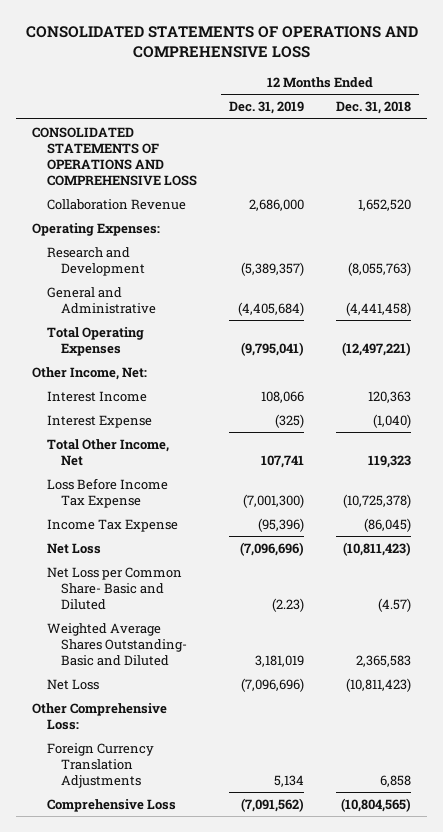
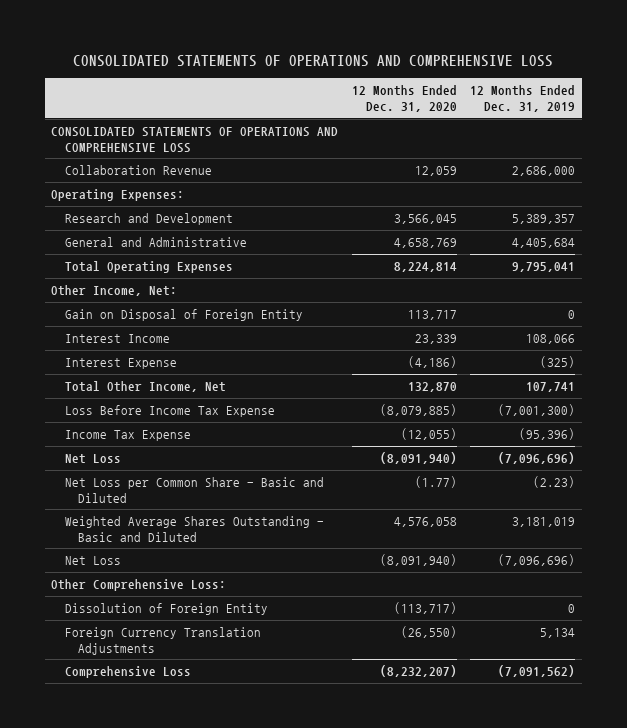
- | 12 Months Ended Dec. 31, 2019 | 12 Months Ended Dec. 31, 2018
+ | 12 Months Ended Dec. 31, 2020 | 12 Months Ended Dec. 31, 2019
- Research and Development | (5,389,357) | (8,055,763)
- General and Administrative | (4,405,684) | (4,441,458)
- Total Operating Expenses | (9,795,041) | (12,497,221)
+ Research and Development | 3,566,045 | 5,389,357
+ General and Administrative | 4,658,769 | 4,405,684
+ Total Operating Expenses | 8,224,814 | 9,795,041
+ Gain on Disposal of Foreign Entity | 113,717 | 0
- Net Loss per Common Share- Basic and Diluted | (2.23) | (4.57)
- Weighted Average Shares Outstanding- Basic and Diluted | 3,181,019 | 2,365,583
+ Net Loss per Common Share - Basic and Diluted | (1.77) | (2.23)
+ Weighted Average Shares Outstanding - Basic and Diluted | 4,576,058 | 3,181,019
+ Dissolution of Foreign Entity | (113,717) | 0

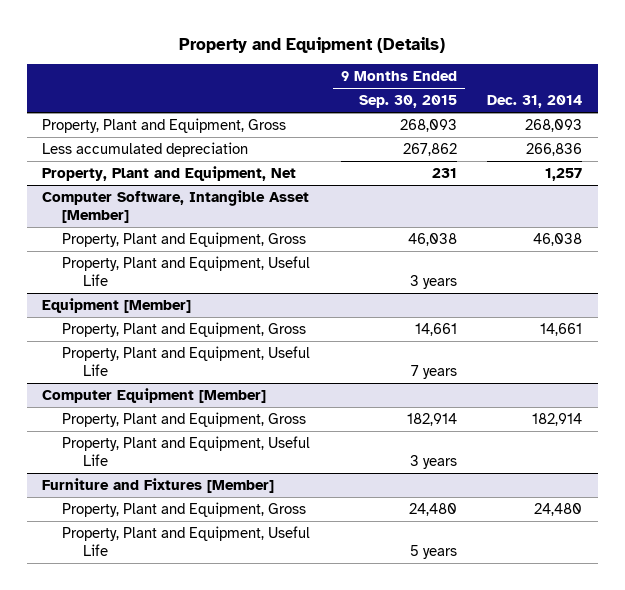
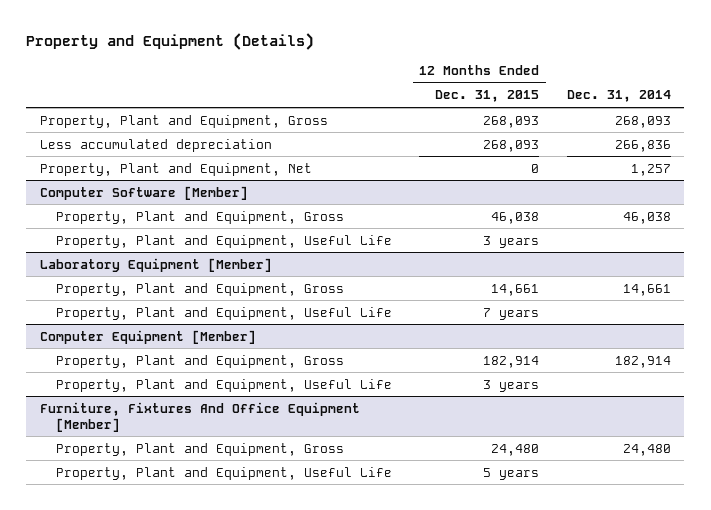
- | 9 Months Ended Sep. 30, 2015 | Dec. 31, 2014
+ | 12 Months Ended Dec. 31, 2015 | Dec. 31, 2014
- Computer Software, Intangible Asset [Member]
+ Computer Software [Member]
- Equipment [Member]
+ Laboratory Equipment [Member]
- Furniture and Fixtures [Member]
+ Furniture, Fixtures And Office Equipment [Member]

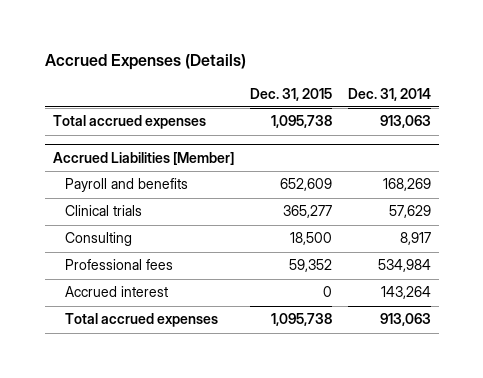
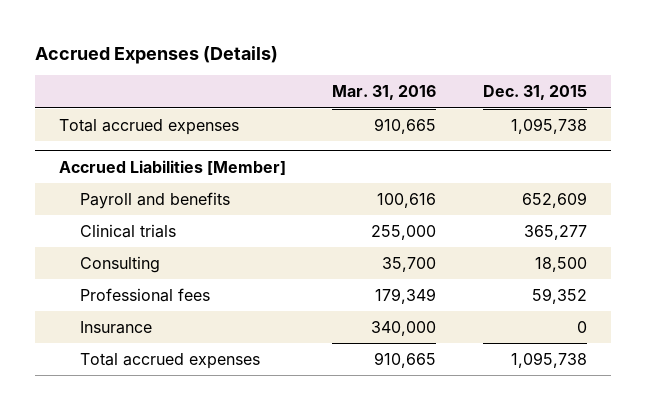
- | Dec. 31, 2015 | Dec. 31, 2014
+ | Mar. 31, 2016 | Dec. 31, 2015
@ Accrued Liabilities [Member]
- Accrued interest | 0 | 143,264
+ Insurance | 340,000 | 0

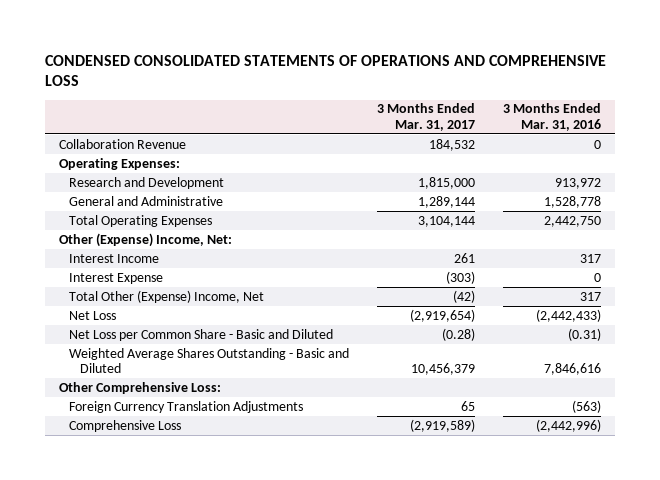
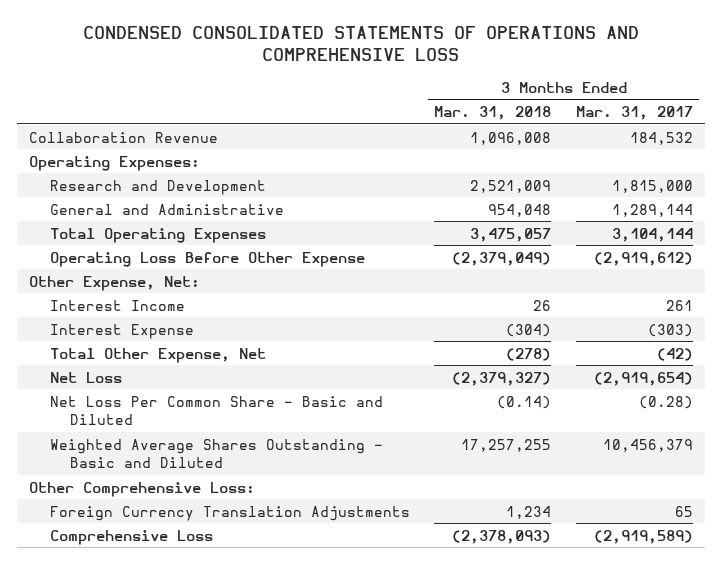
- | 3 Months Ended Mar. 31, 2017 | 3 Months Ended Mar. 31, 2016
+ | 3 Months Ended Mar. 31, 2018 | 3 Months Ended Mar. 31, 2017
- Other (Expense) Income, Net:
+ Operating Loss Before Other Expense | (2,379,049) | (2,919,612)
+ Other Expense, Net:
- Total Other (Expense) Income, Net | (42) | 317
+ Total Other Expense, Net | (278) | (42)
- Net Loss per Common Share - Basic and Diluted | (0.28) | (0.31)
+ Net Loss Per Common Share - Basic and Diluted | (0.14) | (0.28)

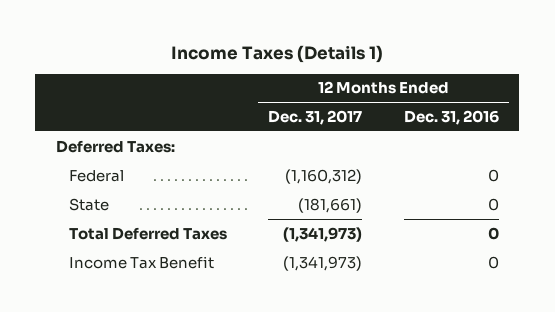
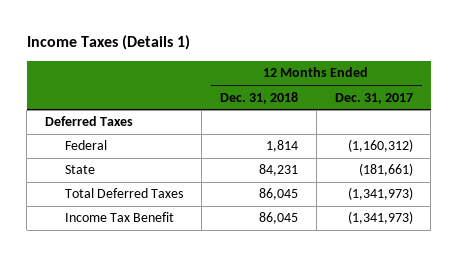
- | 12 Months Ended Dec. 31, 2017 | 12 Months Ended Dec. 31, 2016
+ | 12 Months Ended Dec. 31, 2018 | 12 Months Ended Dec. 31, 2017
- Deferred Taxes:
+ Deferred Taxes

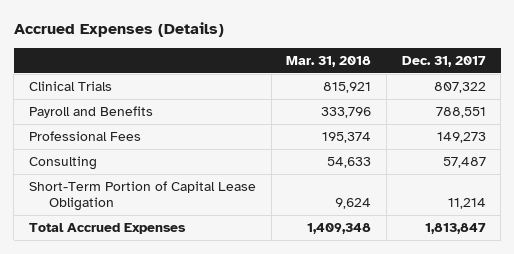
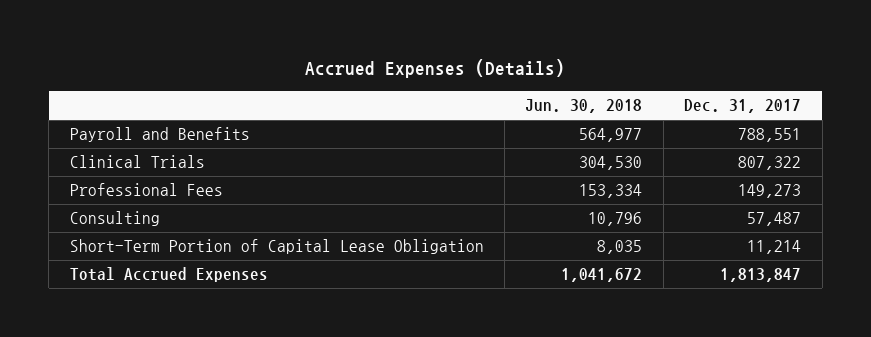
- | Mar. 31, 2018 | Dec. 31, 2017
+ | Jun. 30, 2018 | Dec. 31, 2017
moved down: Clinical Trials | 304,530 | 807,322

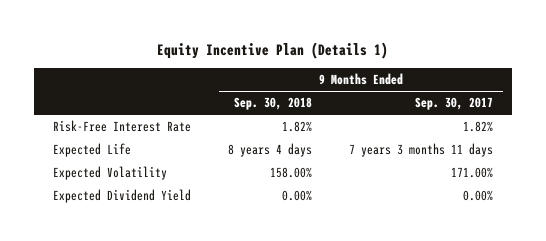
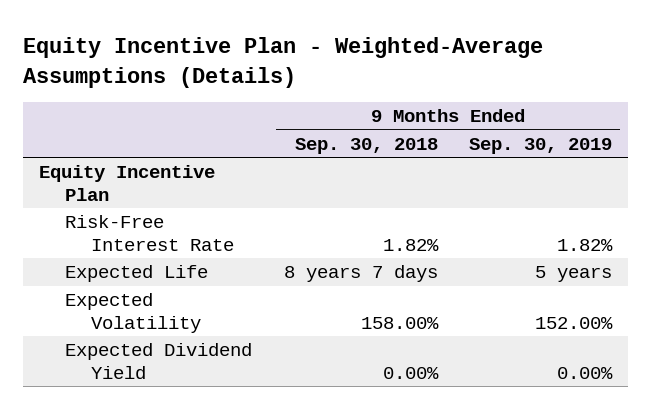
- Equity Incentive Plan (Details 1)
+ Equity Incentive Plan - Weighted-Average Assumptions (Details)
- | 9 Months Ended Sep. 30, 2018 | 9 Months Ended Sep. 30, 2017
+ | 9 Months Ended Sep. 30, 2018 | 9 Months Ended Sep. 30, 2019
+ Equity Incentive Plan
- Expected Life | 8 years 4 days | 7 years 3 months 11 days
+ Expected Life | 8 years 7 days | 5 years

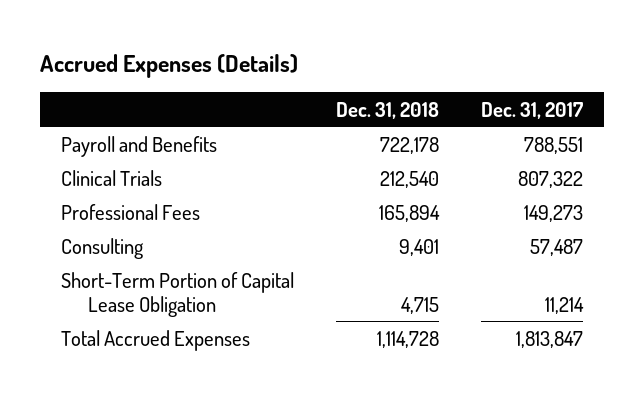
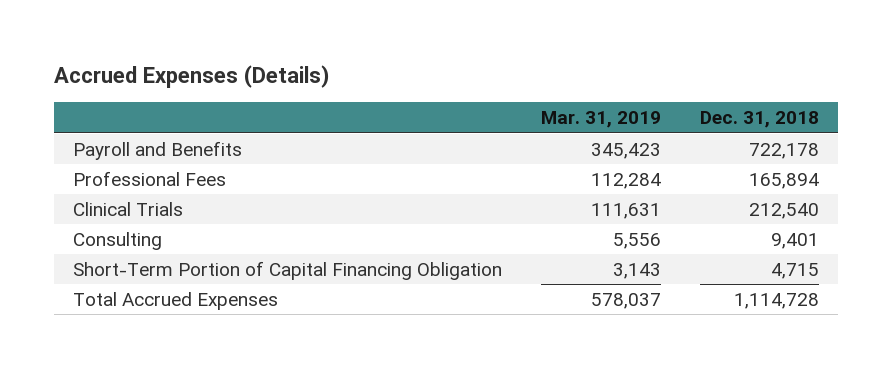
- | Dec. 31, 2018 | Dec. 31, 2017
+ | Mar. 31, 2019 | Dec. 31, 2018
moved down: Clinical Trials | 111,631 | 212,540
- Short-Term Portion of Capital Lease Obligation | 4,715 | 11,214
+ Short-Term Portion of Capital Financing Obligation | 3,143 | 4,715

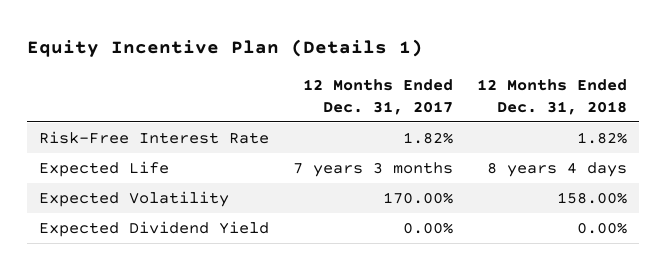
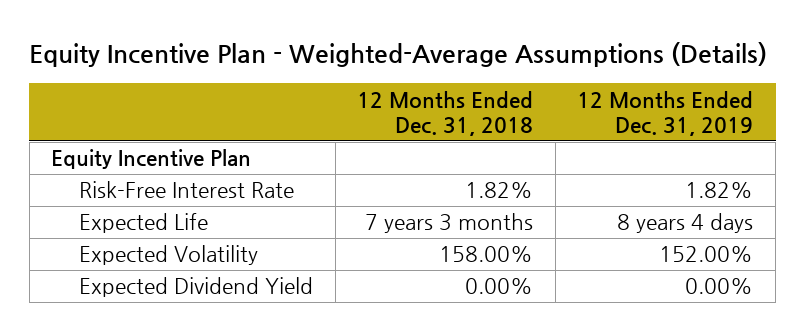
- Equity Incentive Plan (Details 1)
+ Equity Incentive Plan - Weighted-Average Assumptions (Details)
- | 12 Months Ended Dec. 31, 2017 | 12 Months Ended Dec. 31, 2018
+ | 12 Months Ended Dec. 31, 2018 | 12 Months Ended Dec. 31, 2019
+ Equity Incentive Plan
- Expected Life | 7 years 3 months | 8 years 4 days
+ Expected Life | 7 years 3 months | 8 years 4 days

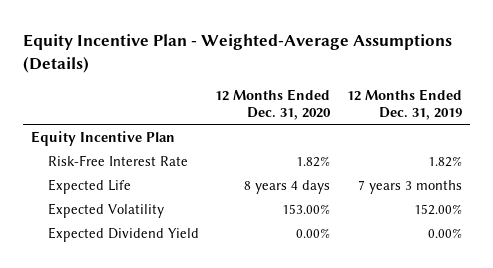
- | 12 Months Ended Dec. 31, 2018 | 12 Months Ended Dec. 31, 2019
+ | 12 Months Ended Dec. 31, 2020 | 12 Months Ended Dec. 31, 2019
- Expected Life | 7 years 3 months | 8 years 4 days
+ Expected Life | 8 years 4 days | 7 years 3 months

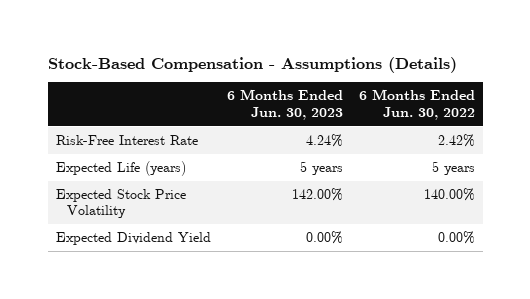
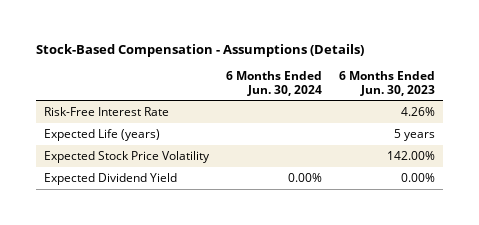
- | 6 Months Ended Jun. 30, 2023 | 6 Months Ended Jun. 30, 2022
+ | 6 Months Ended Jun. 30, 2024 | 6 Months Ended Jun. 30, 2023
- Risk-Free Interest Rate | 4.24% | 2.42%
+ Risk-Free Interest Rate | | 4.26%

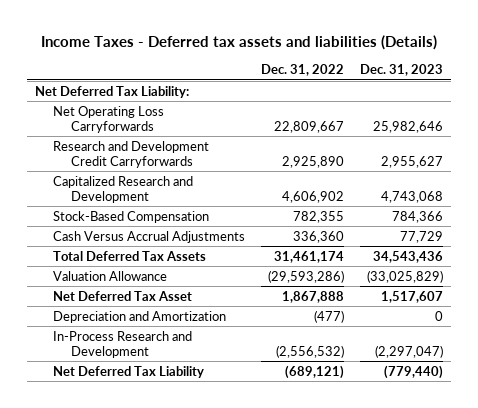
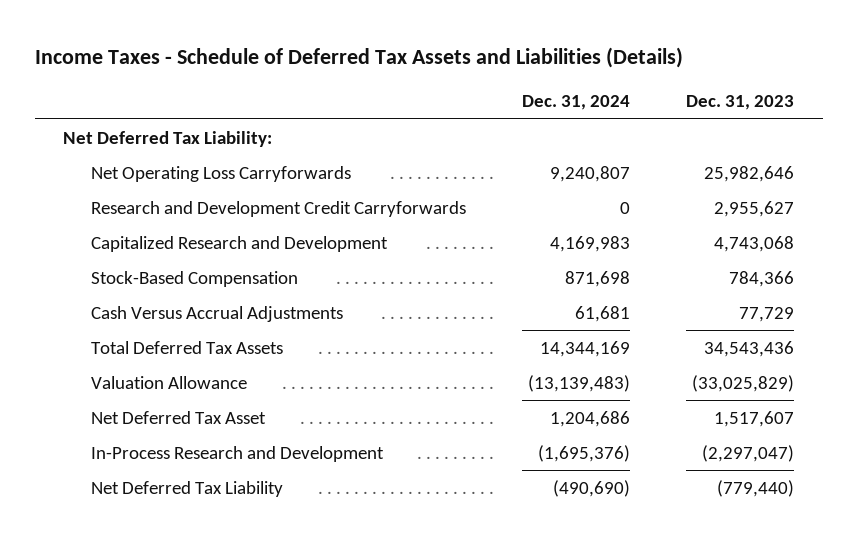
- Income Taxes - Deferred tax assets and liabilities (Details)
+ Income Taxes - Schedule of Deferred Tax Assets and Liabilities (Details)
- | Dec. 31, 2022 | Dec. 31, 2023
+ | Dec. 31, 2024 | Dec. 31, 2023
- Depreciation and Amortization | (477) | 0

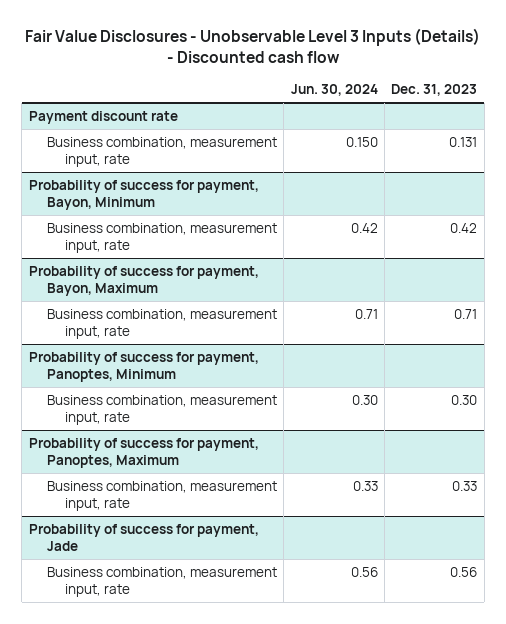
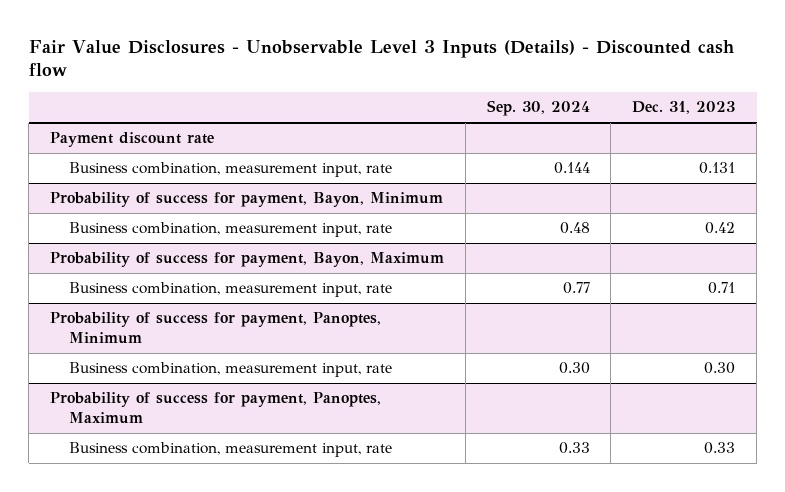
- | Jun. 30, 2024 | Dec. 31, 2023
+ | Sep. 30, 2024 | Dec. 31, 2023
- Probability of success for payment, Jade
- Business combination, measurement input, rate | 0.56 | 0.56

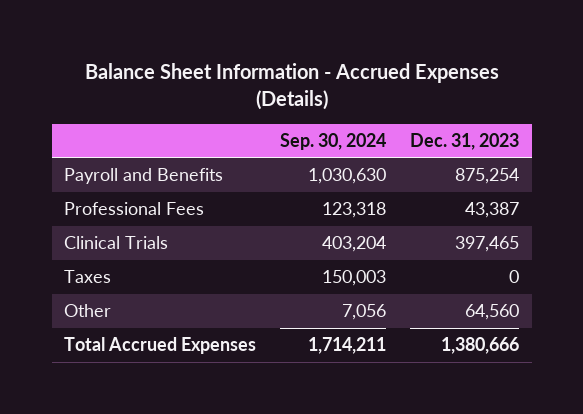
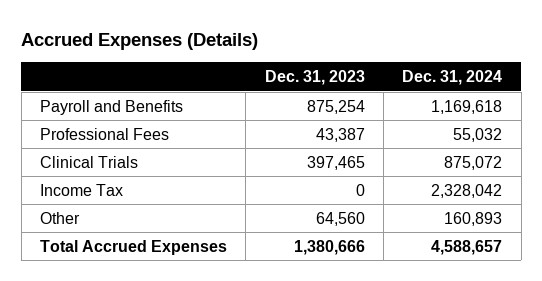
- Balance Sheet Information - Accrued Expenses (Details)
+ Accrued Expenses (Details)
- | Sep. 30, 2024 | Dec. 31, 2023
+ | Dec. 31, 2023 | Dec. 31, 2024
- Taxes | 150,003 | 0
+ Income Tax | 0 | 2,328,042

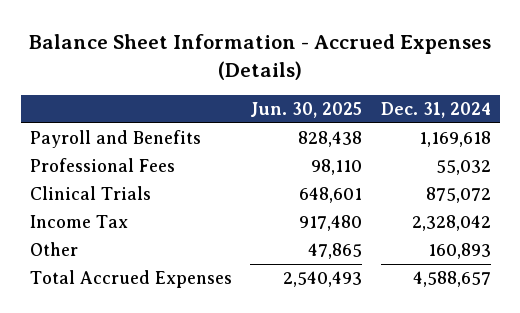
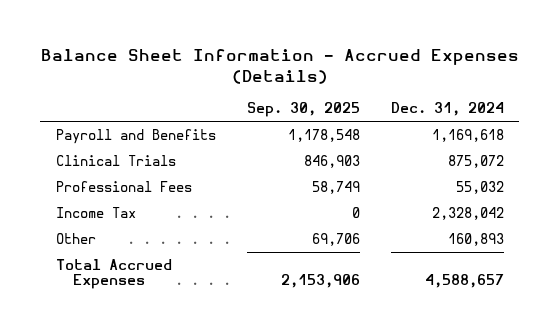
- | Jun. 30, 2025 | Dec. 31, 2024
+ | Sep. 30, 2025 | Dec. 31, 2024
moved down: Professional Fees | 58,749 | 55,032

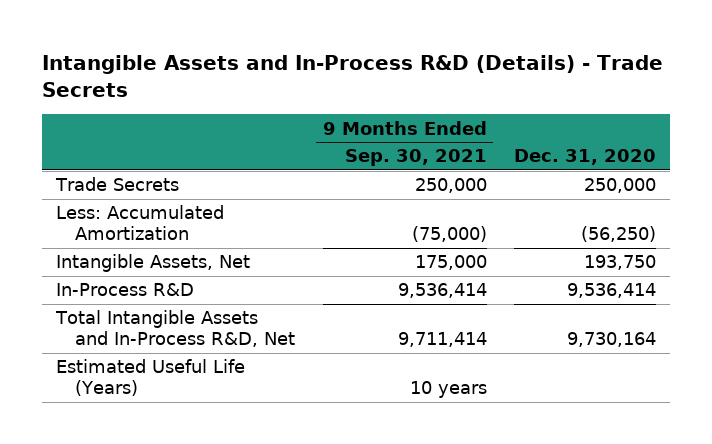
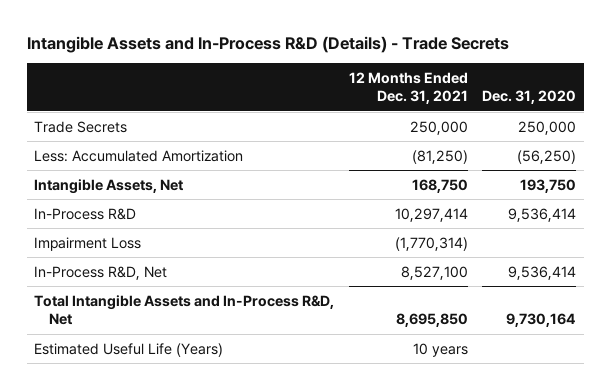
- | 9 Months Ended Sep. 30, 2021 | Dec. 31, 2020
+ | 12 Months Ended Dec. 31, 2021 | Dec. 31, 2020
+ Impairment Loss | (1,770,314) |
+ In-Process R&D, Net | 8,527,100 | 9,536,414

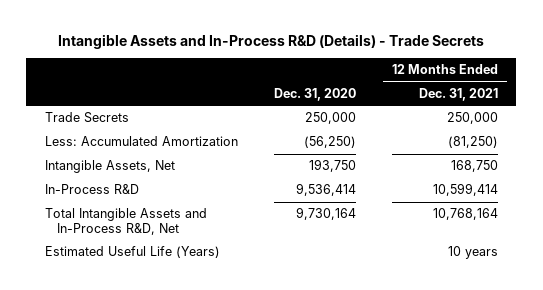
- | 12 Months Ended Dec. 31, 2021 | Dec. 31, 2020
+ | Dec. 31, 2020 | 12 Months Ended Dec. 31, 2021
- In-Process R&D | 10,297,414 | 9,536,414
- Impairment Loss | (1,770,314) |
- In-Process R&D, Net | 8,527,100 | 9,536,414
- Total Intangible Assets and In-Process R&D, Net | 8,695,850 | 9,730,164
+ In-Process R&D | 9,536,414 | 10,599,414
+ Total Intangible Assets and In-Process R&D, Net | 9,730,164 | 10,768,164

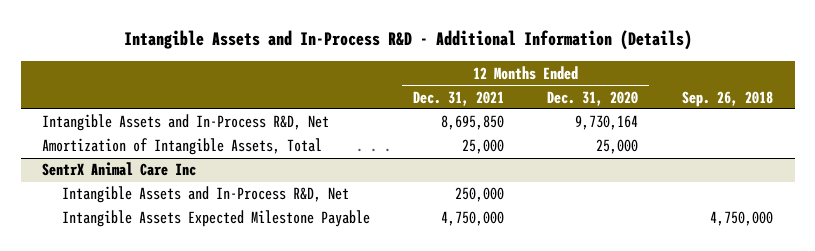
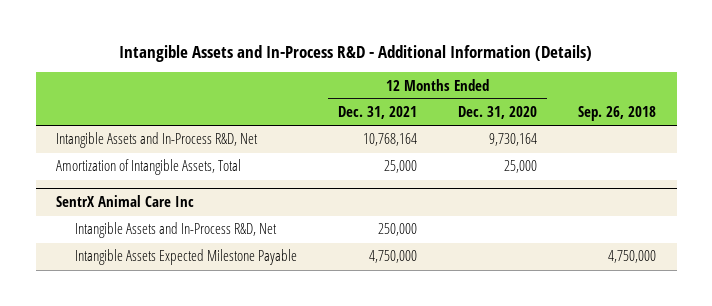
- Intangible Assets and In-Process R&D, Net | 8,695,850 | 9,730,164 |
+ Intangible Assets and In-Process R&D, Net | 10,768,164 | 9,730,164 |

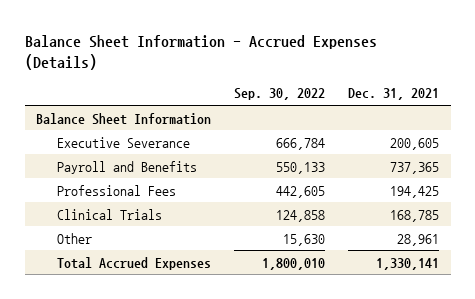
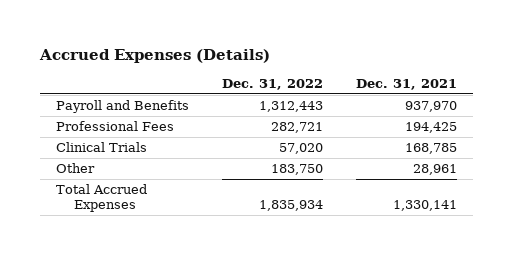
- Balance Sheet Information - Accrued Expenses (Details)
+ Accrued Expenses (Details)
- | Sep. 30, 2022 | Dec. 31, 2021
+ | Dec. 31, 2022 | Dec. 31, 2021
- Balance Sheet Information
- Executive Severance | 666,784 | 200,605
- Payroll and Benefits | 550,133 | 737,365
+ Payroll and Benefits | 1,312,443 | 937,970

